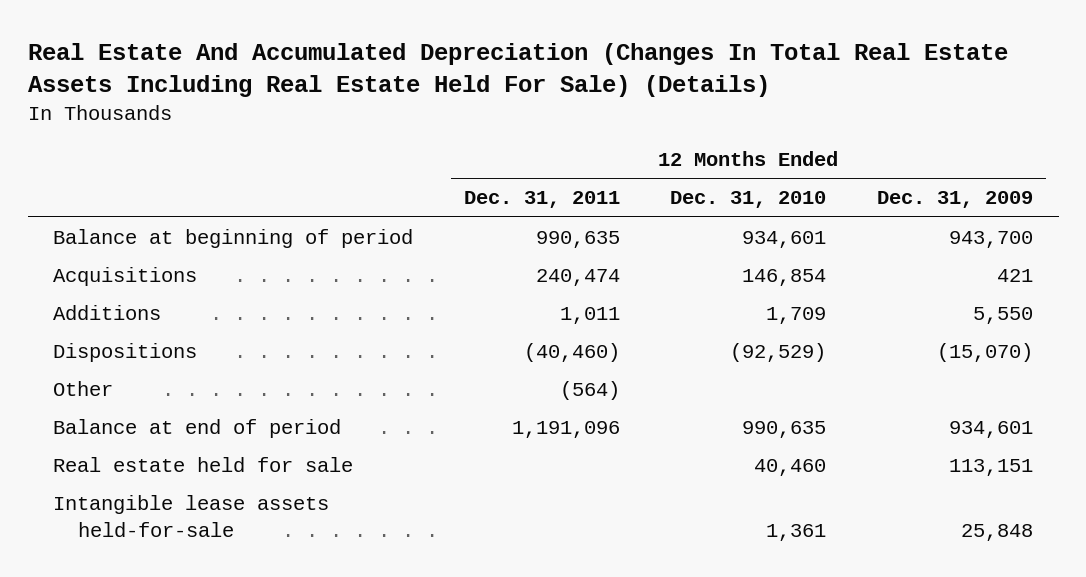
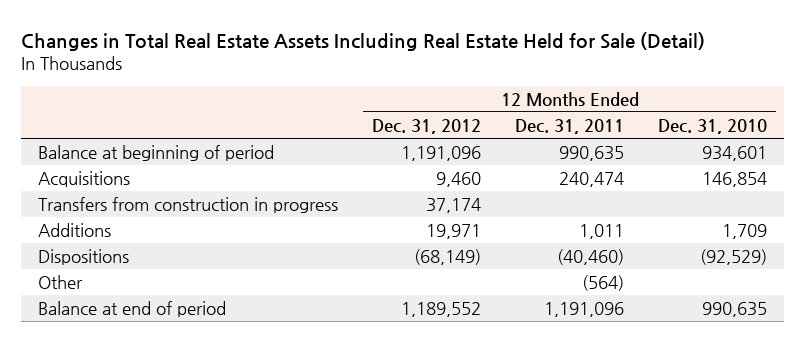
- Real Estate And Accumulated Depreciation (Changes In Total Real Estate Assets Including Real Estate Held For Sale) (Details)
+ Changes in Total Real Estate Assets Including Real Estate Held for Sale (Detail)
- | 12 Months Ended Dec. 31, 2011 | 12 Months Ended Dec. 31, 2010 | 12 Months Ended Dec. 31, 2009
+ | 12 Months Ended Dec. 31, 2012 | 12 Months Ended Dec. 31, 2011 | 12 Months Ended Dec. 31, 2010
+ Transfers from construction in progress | 37,174 | |
- Real estate held for sale | | 40,460 | 113,151
- Intangible lease assets held-for-sale | | 1,361 | 25,848

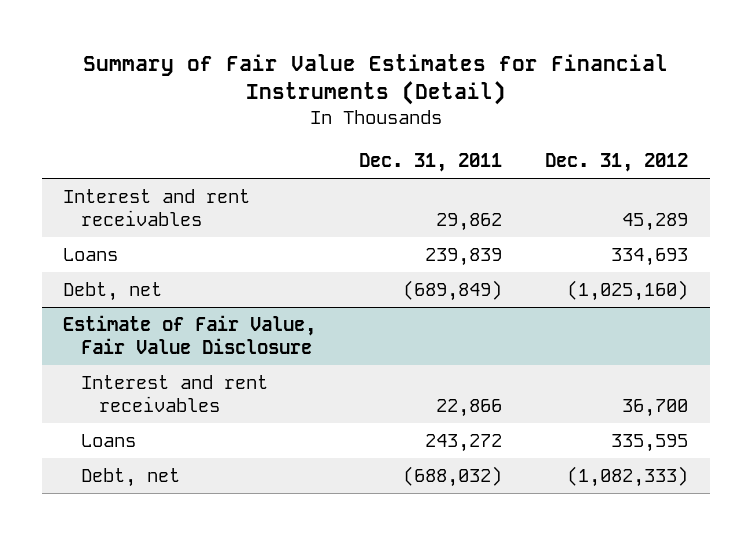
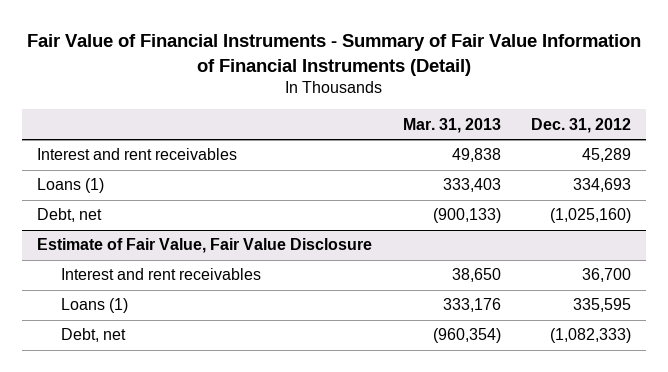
- Summary of Fair Value Estimates for Financial Instruments (Detail)
+ Fair Value of Financial Instruments - Summary of Fair Value Information of Financial Instruments (Detail)
- | Dec. 31, 2011 | Dec. 31, 2012
+ | Mar. 31, 2013 | Dec. 31, 2012
- Loans | 239,839 | 334,693
+ Loans (1) | 333,403 | 334,693
@ Estimate of Fair Value, Fair Value Disclosure
- Loans | 243,272 | 335,595
+ Loans (1) | 333,176 | 335,595

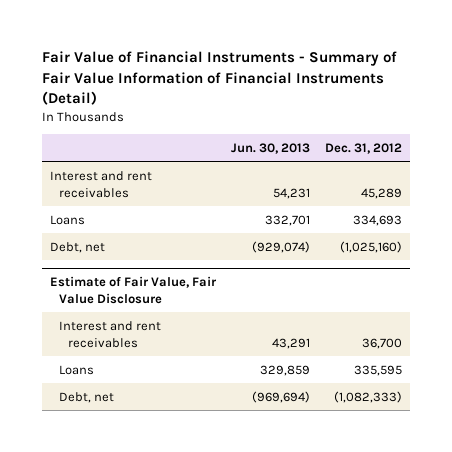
- | Mar. 31, 2013 | Dec. 31, 2012
+ | Jun. 30, 2013 | Dec. 31, 2012
- Loans (1) | 333,403 | 334,693
+ Loans | 332,701 | 334,693
@ Estimate of Fair Value, Fair Value Disclosure
- Loans (1) | 333,176 | 335,595
+ Loans | 329,859 | 335,595

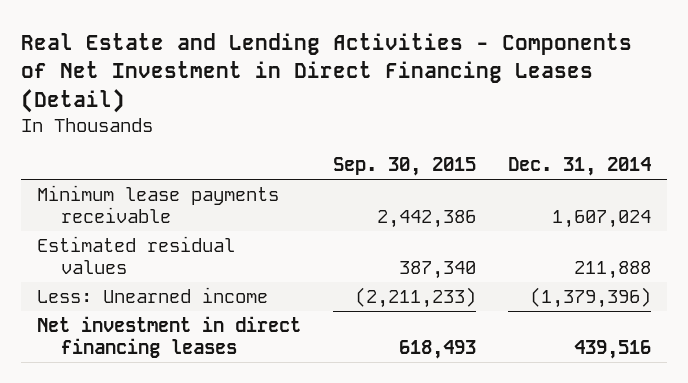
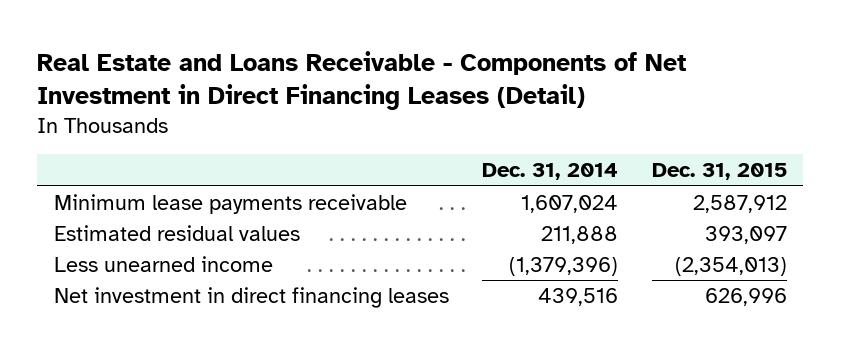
- Real Estate and Lending Activities - Components of Net Investment in Direct Financing Leases (Detail)
+ Real Estate and Loans Receivable - Components of Net Investment in Direct Financing Leases (Detail)
- | Sep. 30, 2015 | Dec. 31, 2014
+ | Dec. 31, 2014 | Dec. 31, 2015
- Less: Unearned income | (2,211,233) | (1,379,396)
+ Less unearned income | (1,379,396) | (2,354,013)

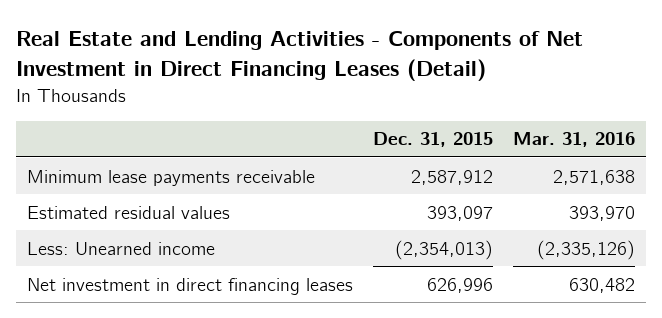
- Real Estate and Loans Receivable - Components of Net Investment in Direct Financing Leases (Detail)
+ Real Estate and Lending Activities - Components of Net Investment in Direct Financing Leases (Detail)
- | Dec. 31, 2014 | Dec. 31, 2015
+ | Dec. 31, 2015 | Mar. 31, 2016
- Less unearned income | (1,379,396) | (2,354,013)
+ Less: Unearned income | (2,354,013) | (2,335,126)

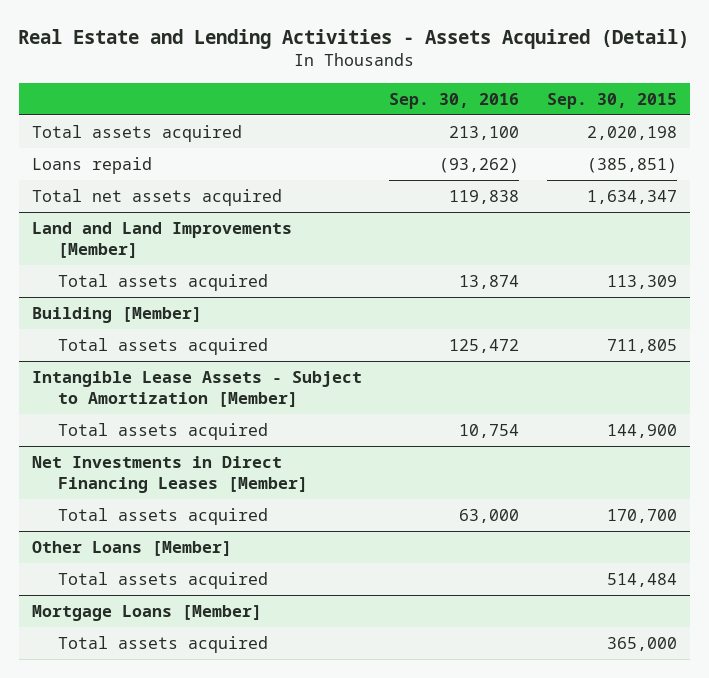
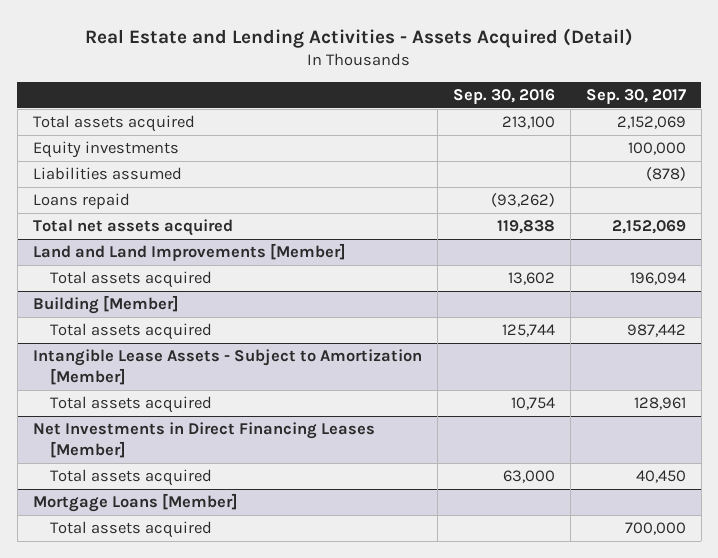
- | Sep. 30, 2016 | Sep. 30, 2015
+ | Sep. 30, 2016 | Sep. 30, 2017
+ Equity investments | | 100,000
+ Liabilities assumed | | (878)
@ Land and Land Improvements [Member]
- Total assets acquired | 13,874 | 113,309
+ Total assets acquired | 13,602 | 196,094
@ Building [Member]
- Total assets acquired | 125,472 | 711,805
+ Total assets acquired | 125,744 | 987,442
- Other Loans [Member]
- Total assets acquired | | 514,484

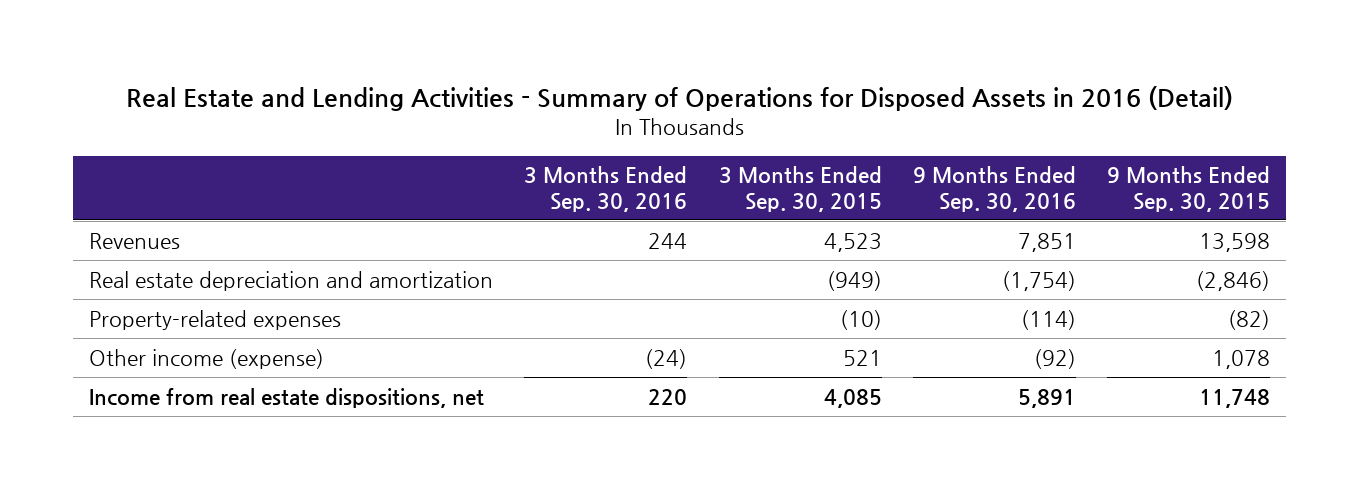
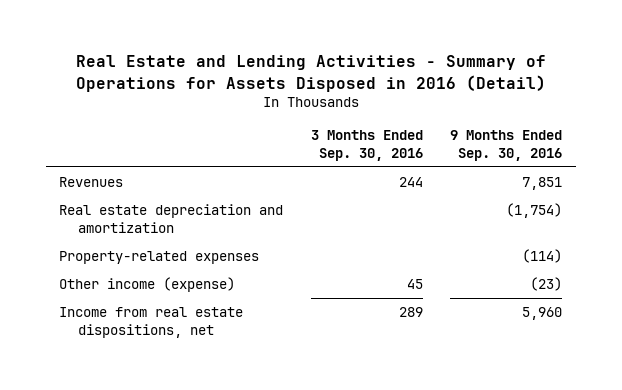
- Real Estate and Lending Activities - Summary of Operations for Disposed Assets in 2016 (Detail)
+ Real Estate and Lending Activities - Summary of Operations for Assets Disposed in 2016 (Detail)
- | 3 Months Ended Sep. 30, 2016 | 3 Months Ended Sep. 30, 2015 | 9 Months Ended Sep. 30, 2016 | 9 Months Ended Sep. 30, 2015
+ | 3 Months Ended Sep. 30, 2016 | 9 Months Ended Sep. 30, 2016
- Other income (expense) | (24) | 521 | (92) | 1,078
- Income from real estate dispositions, net | 220 | 4,085 | 5,891 | 11,748
+ Other income (expense) | 45 | (23)
+ Income from real estate dispositions, net | 289 | 5,960

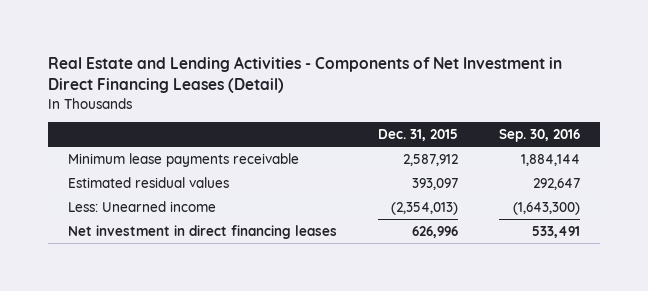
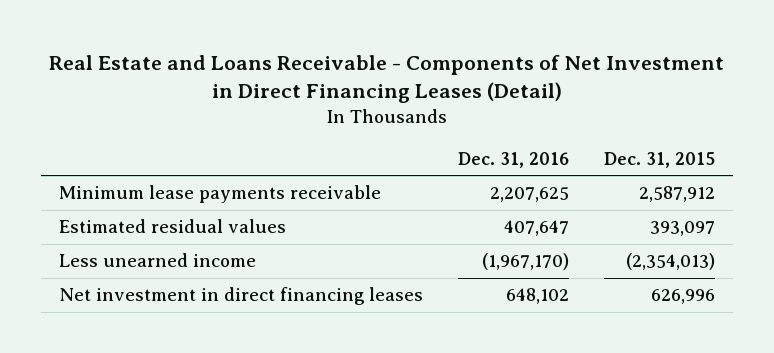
- Real Estate and Lending Activities - Components of Net Investment in Direct Financing Leases (Detail)
+ Real Estate and Loans Receivable - Components of Net Investment in Direct Financing Leases (Detail)
- | Dec. 31, 2015 | Sep. 30, 2016
+ | Dec. 31, 2016 | Dec. 31, 2015
- Less: Unearned income | (2,354,013) | (1,643,300)
+ Less unearned income | (1,967,170) | (2,354,013)

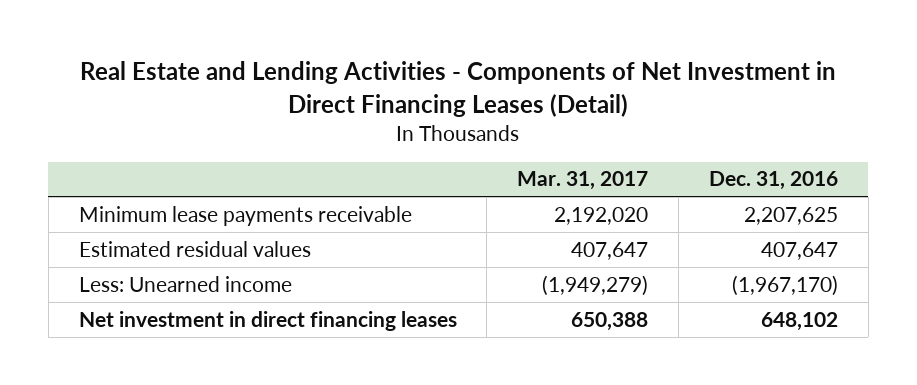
- Real Estate and Loans Receivable - Components of Net Investment in Direct Financing Leases (Detail)
+ Real Estate and Lending Activities - Components of Net Investment in Direct Financing Leases (Detail)
- | Dec. 31, 2016 | Dec. 31, 2015
+ | Mar. 31, 2017 | Dec. 31, 2016
- Less unearned income | (1,967,170) | (2,354,013)
+ Less: Unearned income | (1,949,279) | (1,967,170)

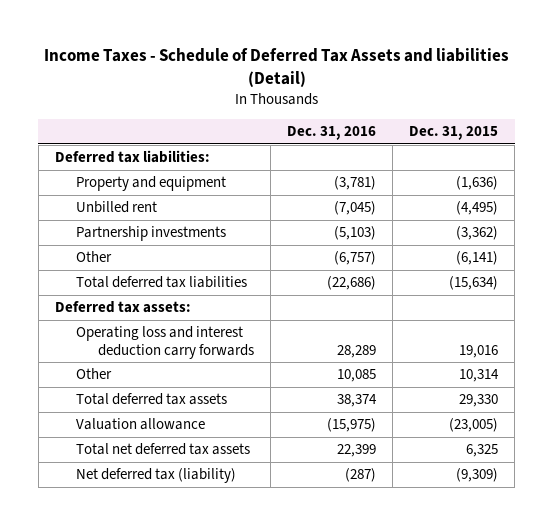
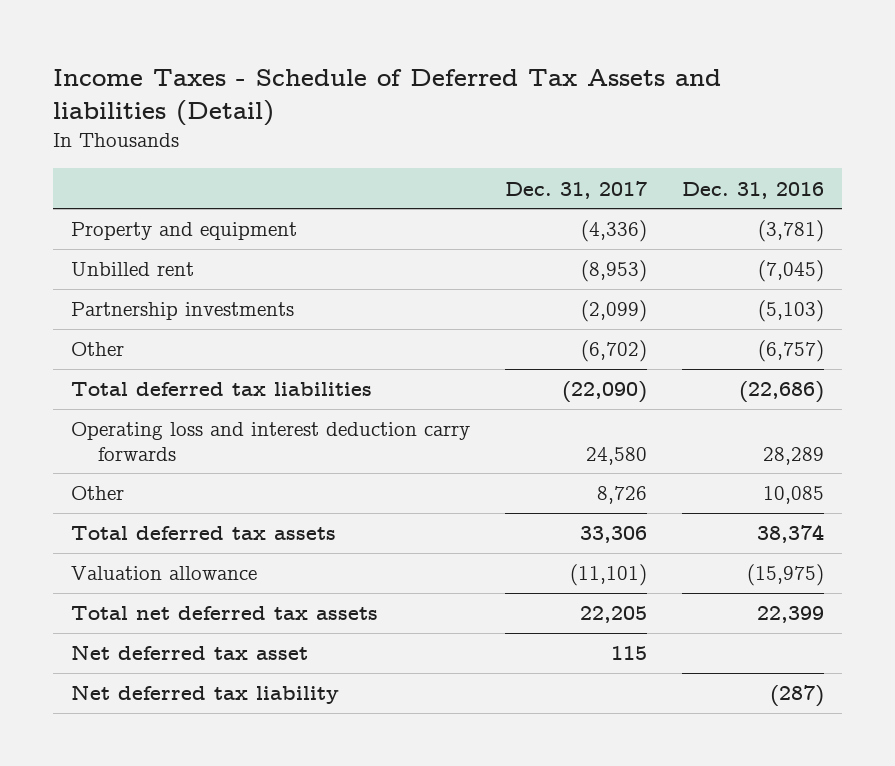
- | Dec. 31, 2016 | Dec. 31, 2015
+ | Dec. 31, 2017 | Dec. 31, 2016
- Deferred tax liabilities:
- Deferred tax assets:
- Net deferred tax (liability) | (287) | (9,309)
+ Net deferred tax asset | 115 |
+ Net deferred tax liability | | (287)

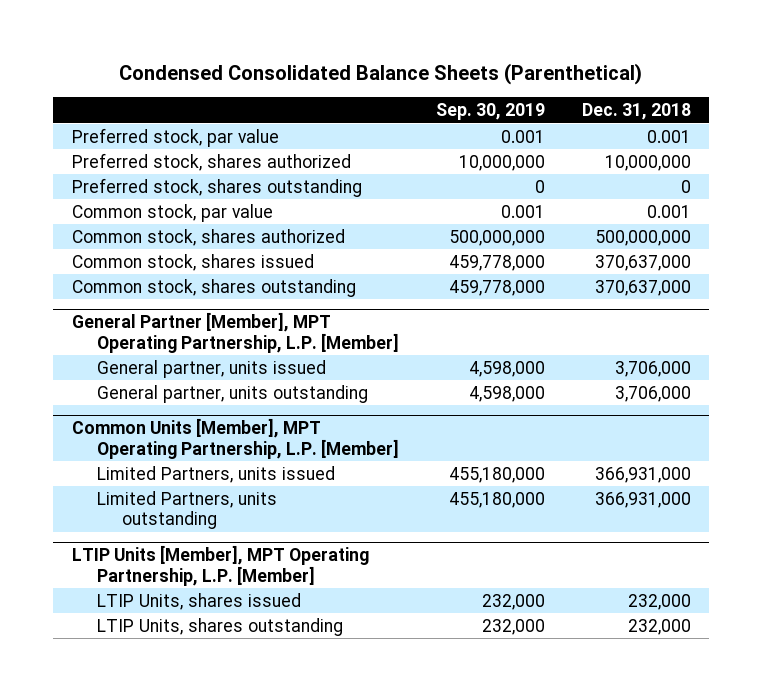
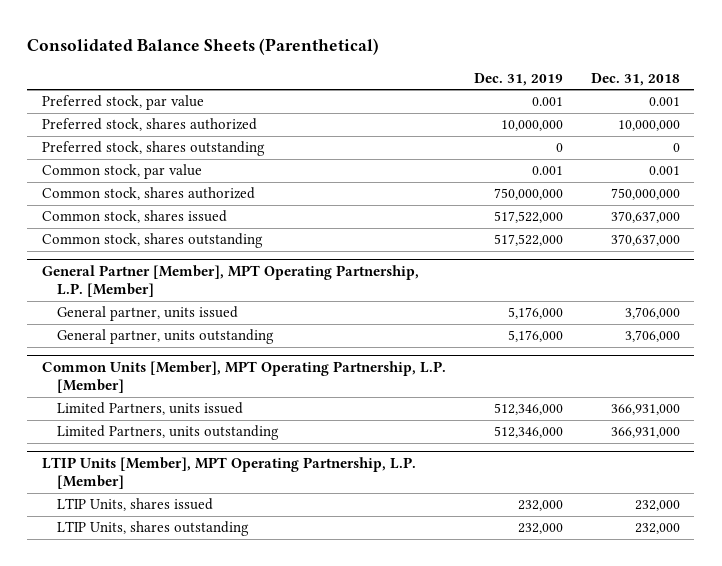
- Condensed Consolidated Balance Sheets (Parenthetical)
+ Consolidated Balance Sheets (Parenthetical)
- | Sep. 30, 2019 | Dec. 31, 2018
+ | Dec. 31, 2019 | Dec. 31, 2018
- Common stock, shares authorized | 500,000,000 | 500,000,000
+ Common stock, shares authorized | 750,000,000 | 750,000,000

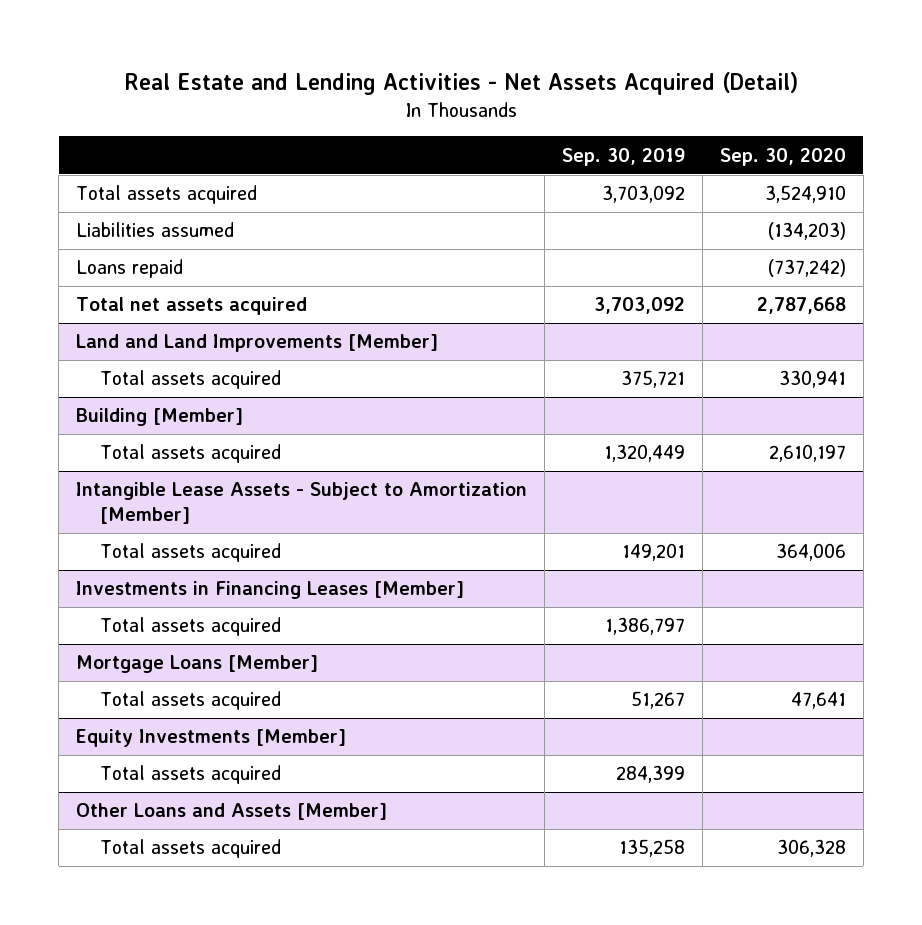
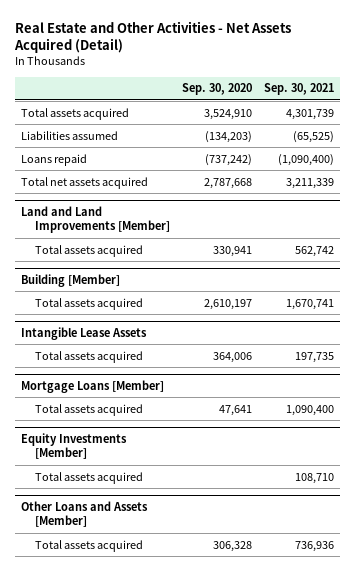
- Real Estate and Lending Activities - Net Assets Acquired (Detail)
+ Real Estate and Other Activities - Net Assets Acquired (Detail)
- | Sep. 30, 2019 | Sep. 30, 2020
+ | Sep. 30, 2020 | Sep. 30, 2021
- Intangible Lease Assets - Subject to Amortization [Member]
+ Intangible Lease Assets
- Investments in Financing Leases [Member]
- Total assets acquired | 1,386,797 |

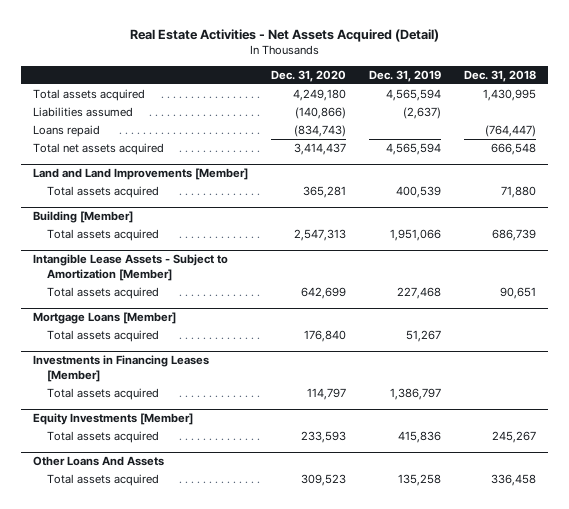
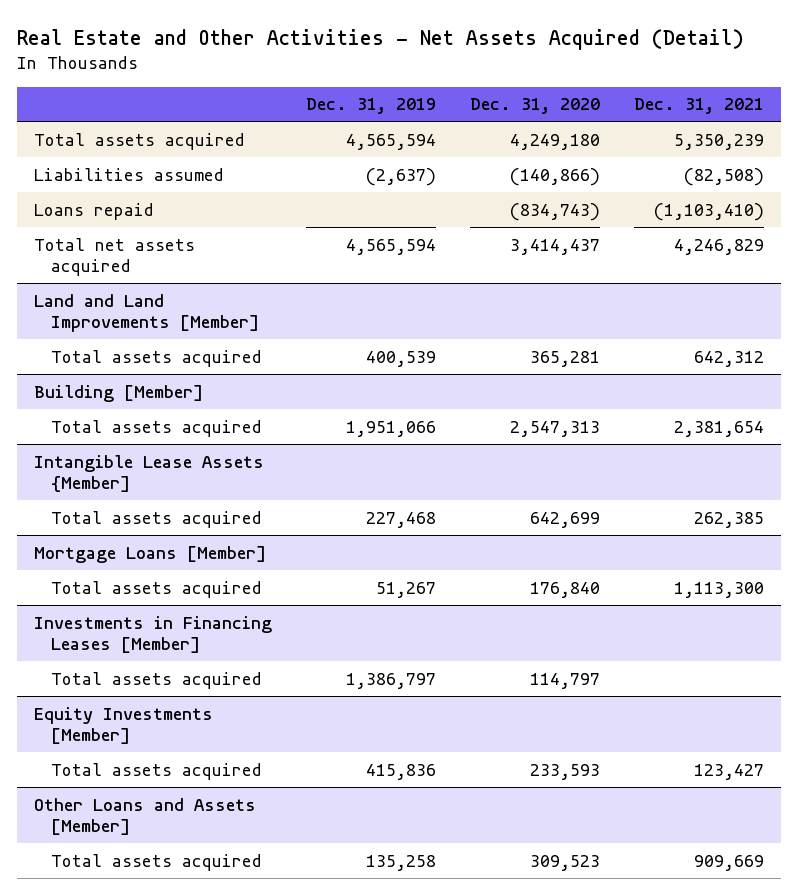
- Real Estate Activities - Net Assets Acquired (Detail)
+ Real Estate and Other Activities - Net Assets Acquired (Detail)
- | Dec. 31, 2020 | Dec. 31, 2019 | Dec. 31, 2018
+ | Dec. 31, 2019 | Dec. 31, 2020 | Dec. 31, 2021
- Intangible Lease Assets - Subject to Amortization [Member]
+ Intangible Lease Assets {Member]
- Other Loans And Assets
+ Other Loans and Assets [Member]

